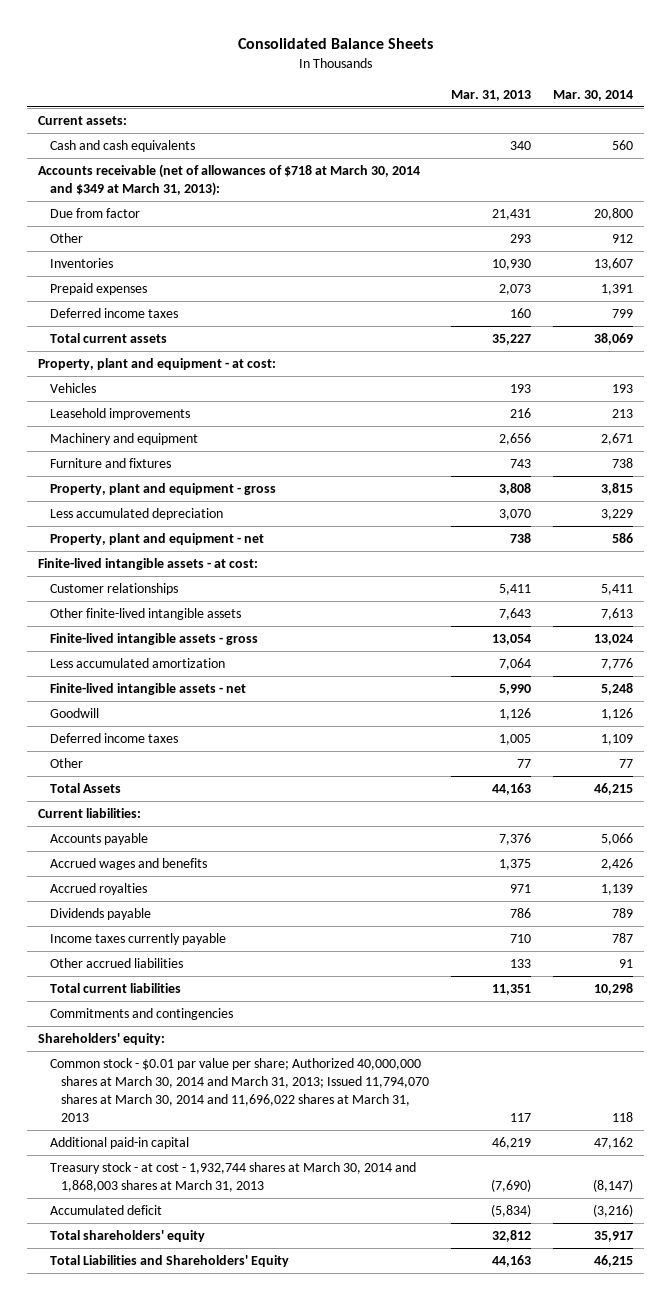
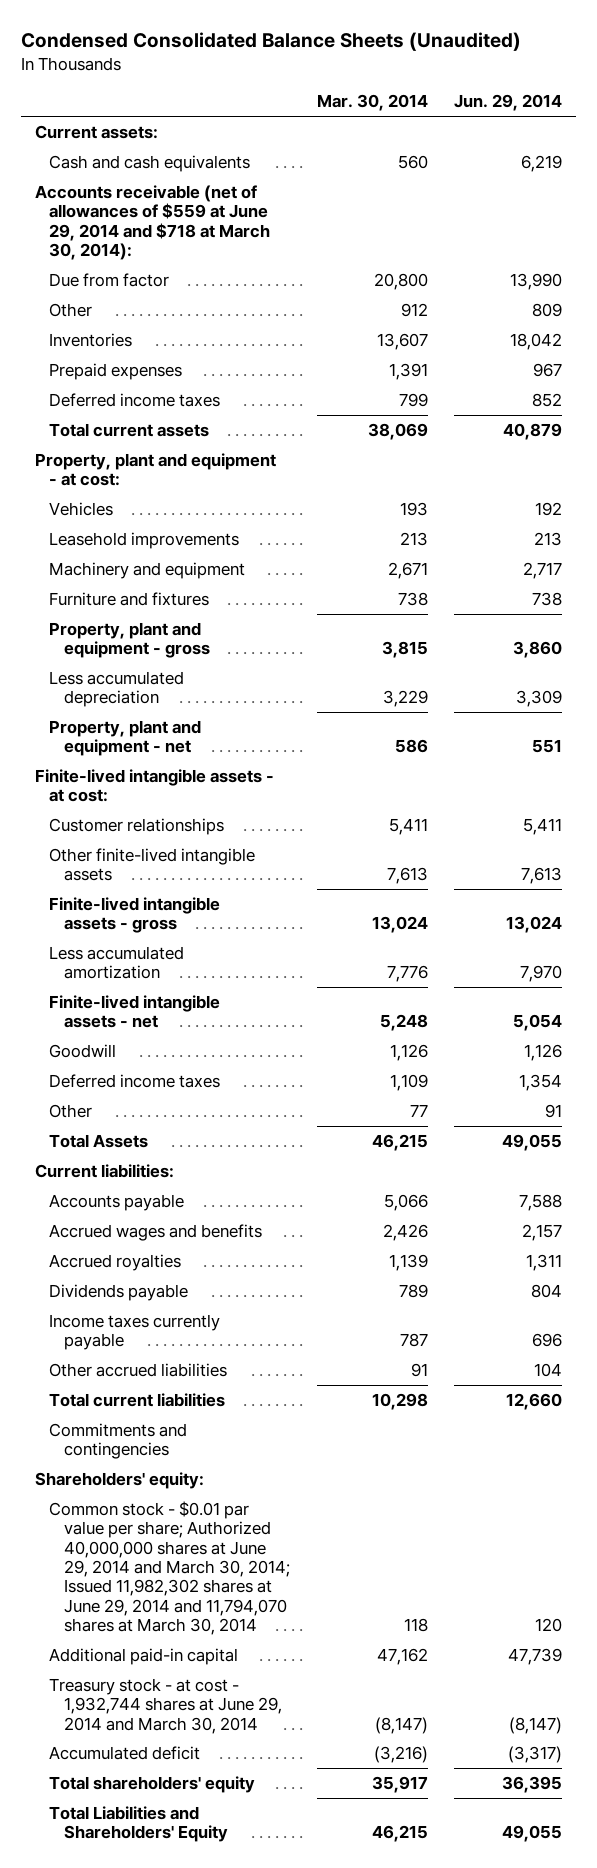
- Consolidated Balance Sheets
+ Condensed Consolidated Balance Sheets (Unaudited)
- | Mar. 31, 2013 | Mar. 30, 2014
+ | Mar. 30, 2014 | Jun. 29, 2014
- Accounts receivable (net of allowances of $718 at March 30, 2014 and $349 at March 31, 2013):
+ Accounts receivable (net of allowances of $559 at June 29, 2014 and $718 at March 30, 2014):
- Common stock - $0.01 par value per share; Authorized 40,000,000 shares at March 30, 2014 and March 31, 2013; Issued 11,794,070 shares at March 30, 2014 and 11,696,022 shares at March 31, 2013 | 117 | 118
+ Common stock - $0.01 par value per share; Authorized 40,000,000 shares at June 29, 2014 and March 30, 2014; Issued 11,982,302 shares at June 29, 2014 and 11,794,070 shares at March 30, 2014 | 118 | 120
- Treasury stock - at cost - 1,932,744 shares at March 30, 2014 and 1,868,003 shares at March 31, 2013 | (7,690) | (8,147)
+ Treasury stock - at cost - 1,932,744 shares at June 29, 2014 and March 30, 2014 | (8,147) | (8,147)

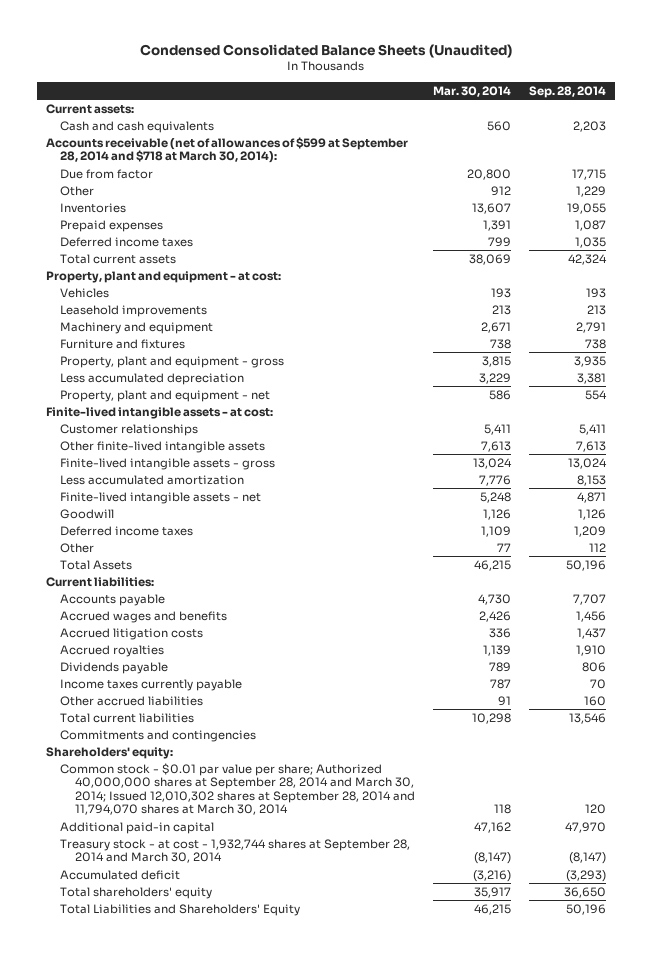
- | Mar. 30, 2014 | Jun. 29, 2014
+ | Mar. 30, 2014 | Sep. 28, 2014
- Accounts receivable (net of allowances of $559 at June 29, 2014 and $718 at March 30, 2014):
+ Accounts receivable (net of allowances of $599 at September 28, 2014 and $718 at March 30, 2014):
- Accounts payable | 5,066 | 7,588
+ Accounts payable | 4,730 | 7,707
+ Accrued litigation costs | 336 | 1,437
- Common stock - $0.01 par value per share; Authorized 40,000,000 shares at June 29, 2014 and March 30, 2014; Issued 11,982,302 shares at June 29, 2014 and 11,794,070 shares at March 30, 2014 | 118 | 120
+ Common stock - $0.01 par value per share; Authorized 40,000,000 shares at September 28, 2014 and March 30, 2014; Issued 12,010,302 shares at September 28, 2014 and 11,794,070 shares at March 30, 2014 | 118 | 120
- Treasury stock - at cost - 1,932,744 shares at June 29, 2014 and March 30, 2014 | (8,147) | (8,147)
+ Treasury stock - at cost - 1,932,744 shares at September 28, 2014 and March 30, 2014 | (8,147) | (8,147)

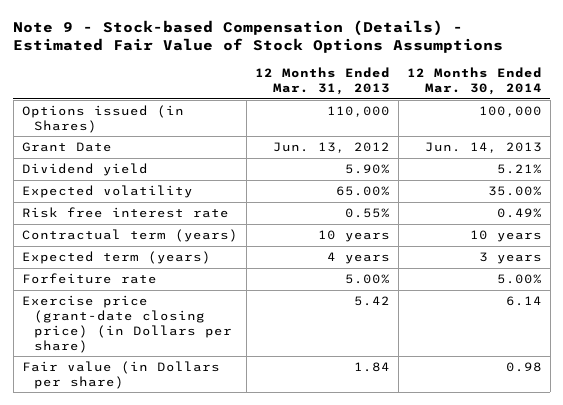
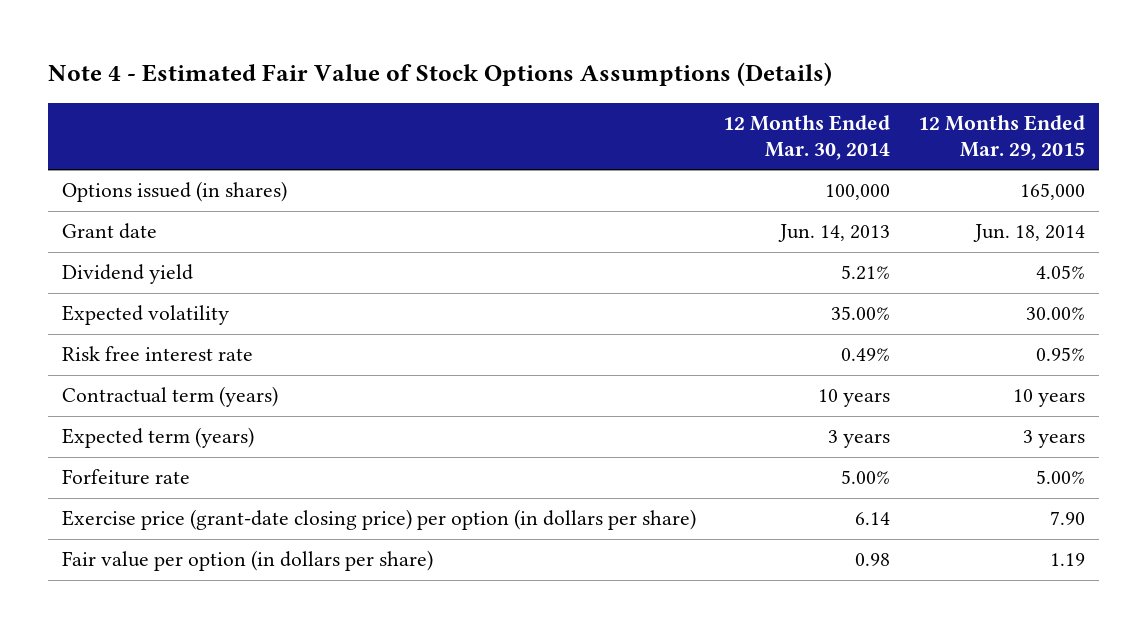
- Note 9 - Stock-based Compensation (Details) - Estimated Fair Value of Stock Options Assumptions
+ Note 4 - Estimated Fair Value of Stock Options Assumptions (Details)
- | 12 Months Ended Mar. 31, 2013 | 12 Months Ended Mar. 30, 2014
+ | 12 Months Ended Mar. 30, 2014 | 12 Months Ended Mar. 29, 2015
- Options issued (in Shares) | 110,000 | 100,000
- Grant Date | Jun. 13, 2012 | Jun. 14, 2013
+ Options issued (in shares) | 100,000 | 165,000
+ Grant date | Jun. 14, 2013 | Jun. 18, 2014
- Exercise price (grant-date closing price) (in Dollars per share) | 5.42 | 6.14
- Fair value (in Dollars per share) | 1.84 | 0.98
+ Exercise price (grant-date closing price) per option (in dollars per share) | 6.14 | 7.90
+ Fair value per option (in dollars per share) | 0.98 | 1.19

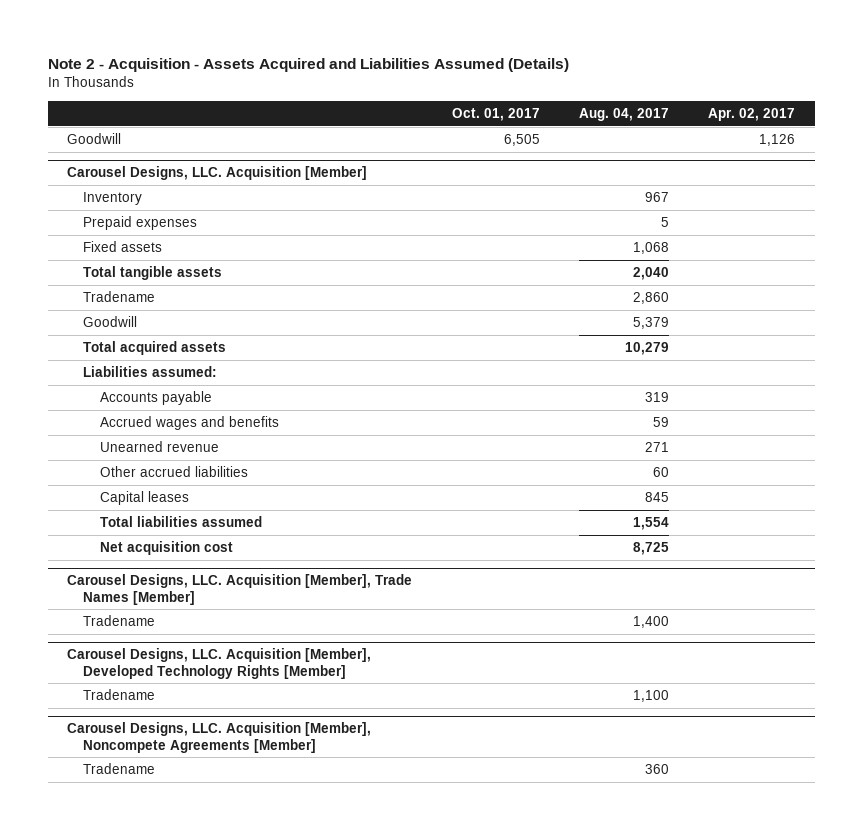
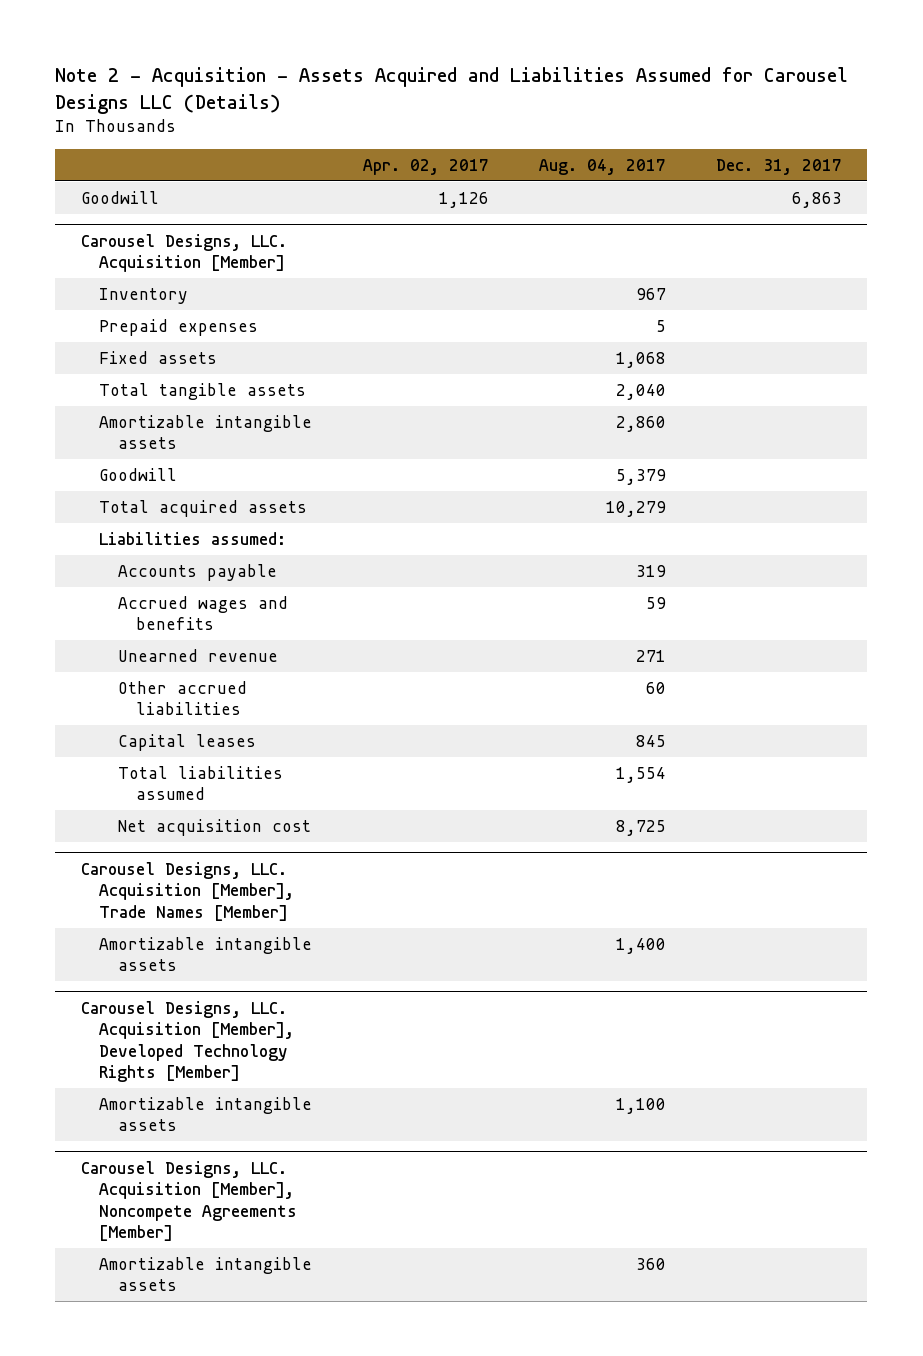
- Note 2 - Acquisition - Assets Acquired and Liabilities Assumed (Details)
+ Note 2 - Acquisition - Assets Acquired and Liabilities Assumed for Carousel Designs LLC (Details)
- | Oct. 01, 2017 | Aug. 04, 2017 | Apr. 02, 2017
+ | Apr. 02, 2017 | Aug. 04, 2017 | Dec. 31, 2017
@ Carousel Designs, LLC. Acquisition [Member]
- Tradename | | 2,860 |
+ Amortizable intangible assets | | 2,860 |
@ Carousel Designs, LLC. Acquisition [Member], Trade Names [Member]
- Tradename | | 1,400 |
+ Amortizable intangible assets | | 1,400 |
@ Carousel Designs, LLC. Acquisition [Member], Developed Technology Rights [Member]
- Tradename | | 1,100 |
+ Amortizable intangible assets | | 1,100 |
@ Carousel Designs, LLC. Acquisition [Member], Noncompete Agreements [Member]
- Tradename | | 360 |
+ Amortizable intangible assets | | 360 |

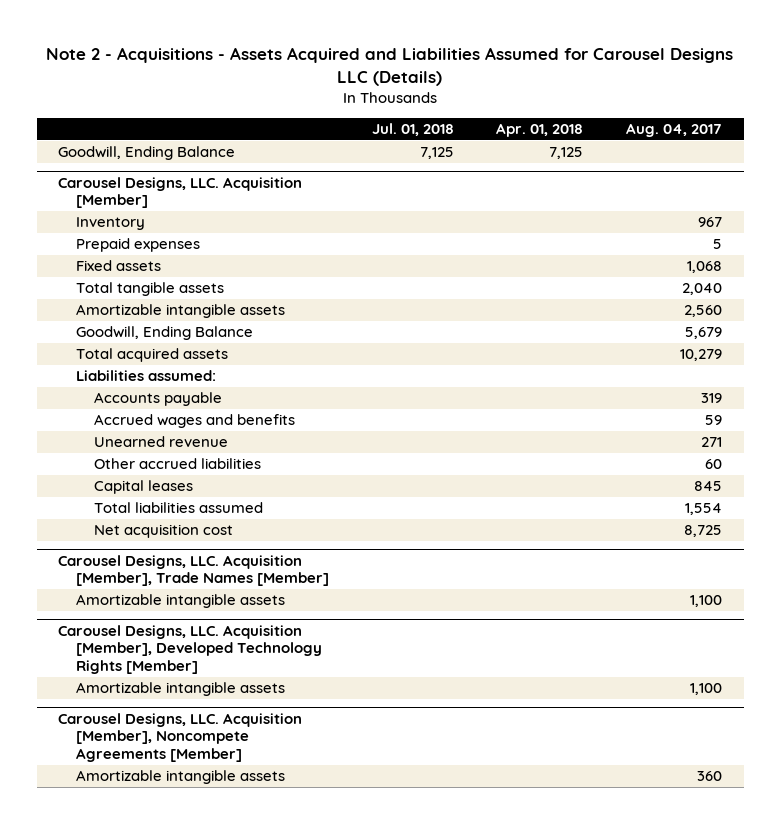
- Note 2 - Acquisition - Assets Acquired and Liabilities Assumed for Carousel Designs LLC (Details)
+ Note 2 - Acquisitions - Assets Acquired and Liabilities Assumed for Carousel Designs LLC (Details)
- | Apr. 02, 2017 | Aug. 04, 2017 | Dec. 31, 2017
+ | Jul. 01, 2018 | Apr. 01, 2018 | Aug. 04, 2017
- Goodwill | 1,126 | | 6,863
+ Goodwill, Ending Balance | 7,125 | 7,125 |
@ Carousel Designs, LLC. Acquisition [Member]
- Amortizable intangible assets | | 2,860 |
- Goodwill | | 5,379 |
+ Amortizable intangible assets | | | 2,560
+ Goodwill, Ending Balance | | | 5,679
@ Carousel Designs, LLC. Acquisition [Member], Trade Names [Member]
- Amortizable intangible assets | | 1,400 |
+ Amortizable intangible assets | | | 1,100

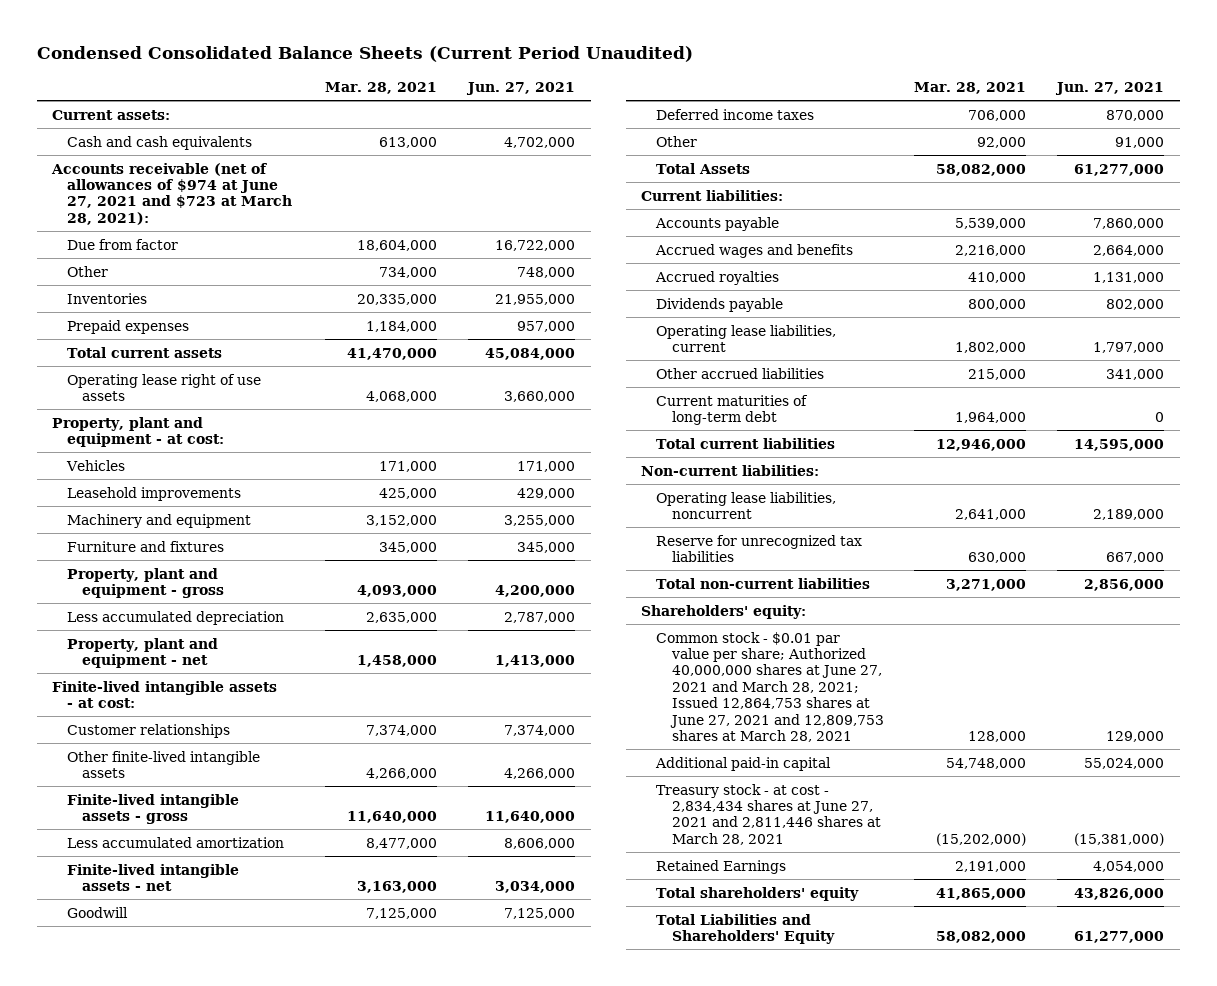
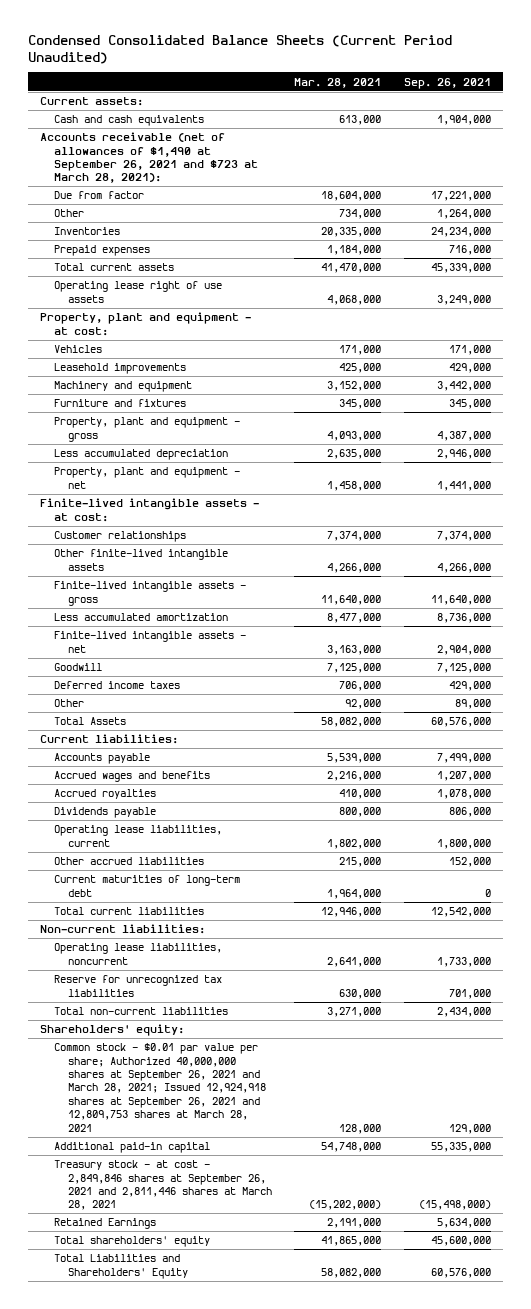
- | Mar. 28, 2021 | Jun. 27, 2021
+ | Mar. 28, 2021 | Sep. 26, 2021
- Accounts receivable (net of allowances of $974 at June 27, 2021 and $723 at March 28, 2021):
+ Accounts receivable (net of allowances of $1,490 at September 26, 2021 and $723 at March 28, 2021):
- Common stock - $0.01 par value per share; Authorized 40,000,000 shares at June 27, 2021 and March 28, 2021; Issued 12,864,753 shares at June 27, 2021 and 12,809,753 shares at March 28, 2021 | 128,000 | 129,000
+ Common stock - $0.01 par value per share; Authorized 40,000,000 shares at September 26, 2021 and March 28, 2021; Issued 12,924,918 shares at September 26, 2021 and 12,809,753 shares at March 28, 2021 | 128,000 | 129,000
- Treasury stock - at cost - 2,834,434 shares at June 27, 2021 and 2,811,446 shares at March 28, 2021 | (15,202,000) | (15,381,000)
+ Treasury stock - at cost - 2,849,846 shares at September 26, 2021 and 2,811,446 shares at March 28, 2021 | (15,202,000) | (15,498,000)

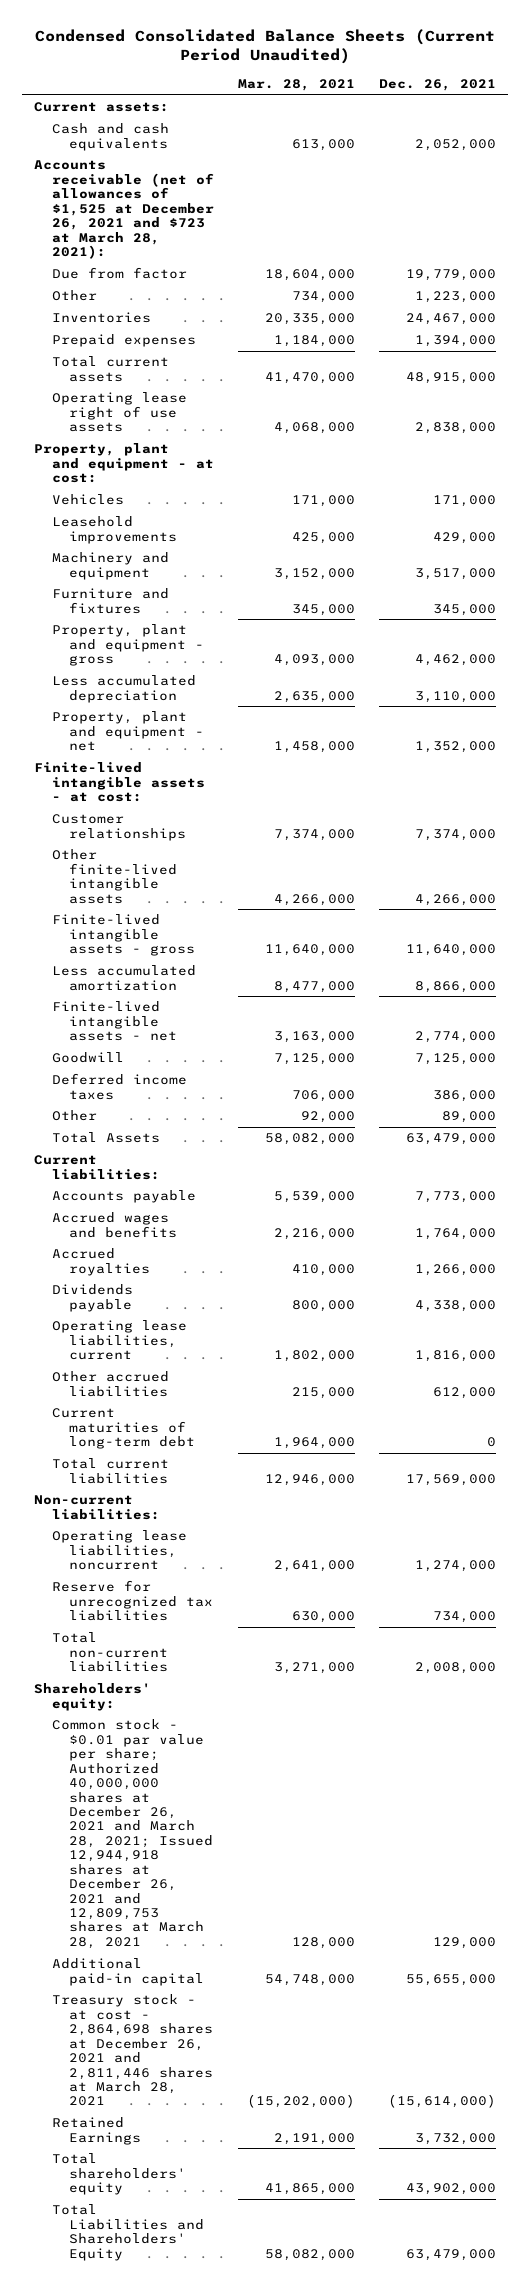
- | Mar. 28, 2021 | Sep. 26, 2021
+ | Mar. 28, 2021 | Dec. 26, 2021
- Accounts receivable (net of allowances of $1,490 at September 26, 2021 and $723 at March 28, 2021):
+ Accounts receivable (net of allowances of $1,525 at December 26, 2021 and $723 at March 28, 2021):
- Common stock - $0.01 par value per share; Authorized 40,000,000 shares at September 26, 2021 and March 28, 2021; Issued 12,924,918 shares at September 26, 2021 and 12,809,753 shares at March 28, 2021 | 128,000 | 129,000
+ Common stock - $0.01 par value per share; Authorized 40,000,000 shares at December 26, 2021 and March 28, 2021; Issued 12,944,918 shares at December 26, 2021 and 12,809,753 shares at March 28, 2021 | 128,000 | 129,000
- Treasury stock - at cost - 2,849,846 shares at September 26, 2021 and 2,811,446 shares at March 28, 2021 | (15,202,000) | (15,498,000)
+ Treasury stock - at cost - 2,864,698 shares at December 26, 2021 and 2,811,446 shares at March 28, 2021 | (15,202,000) | (15,614,000)

